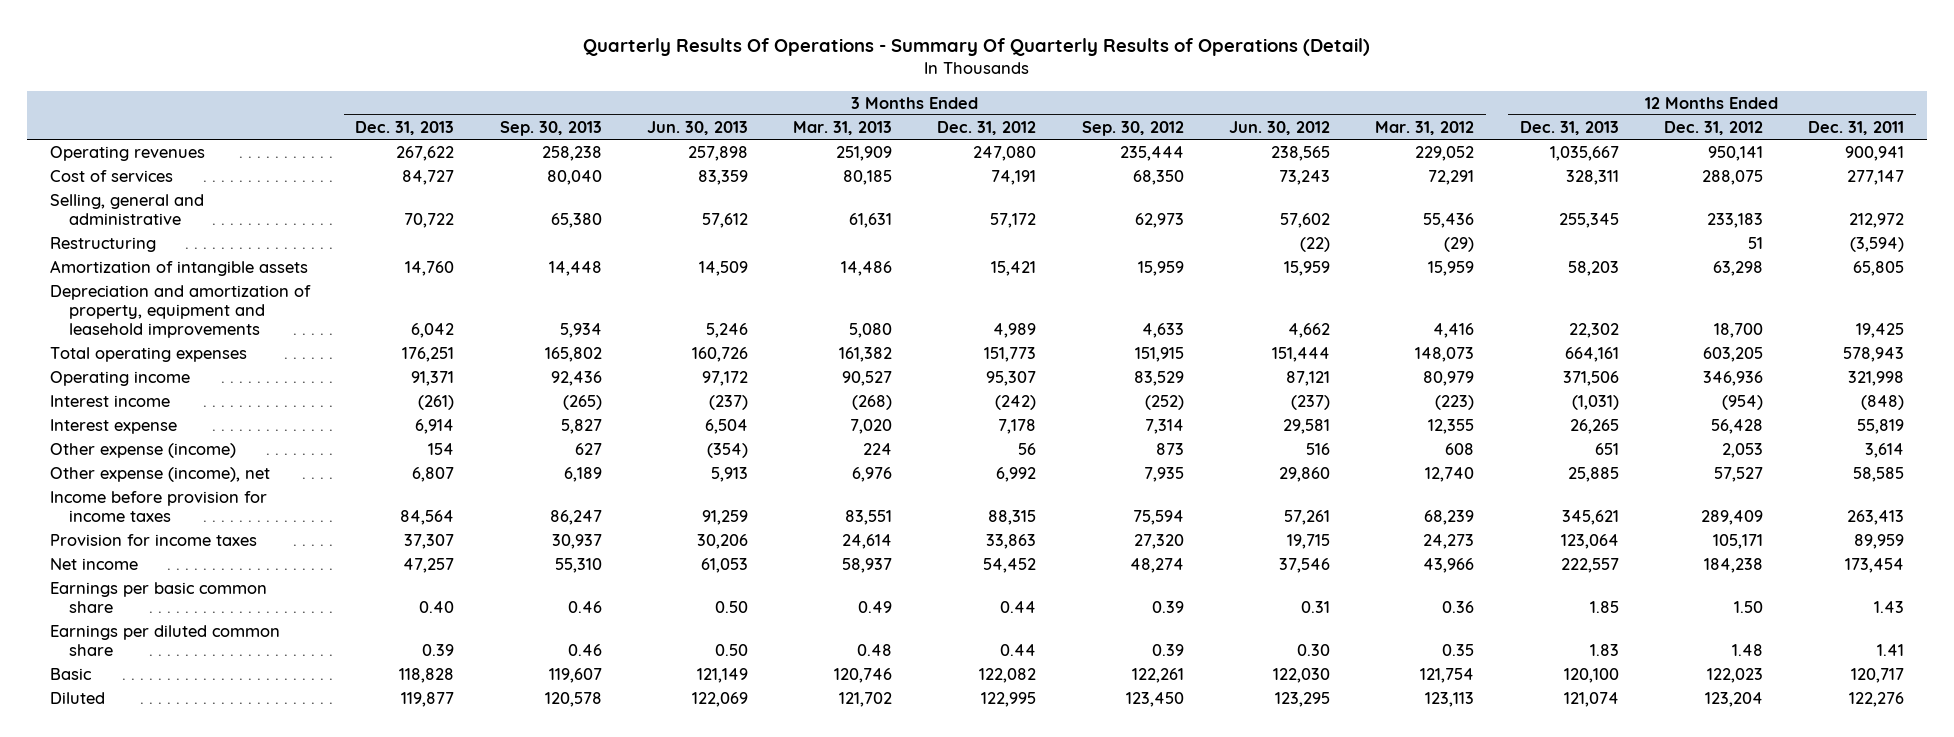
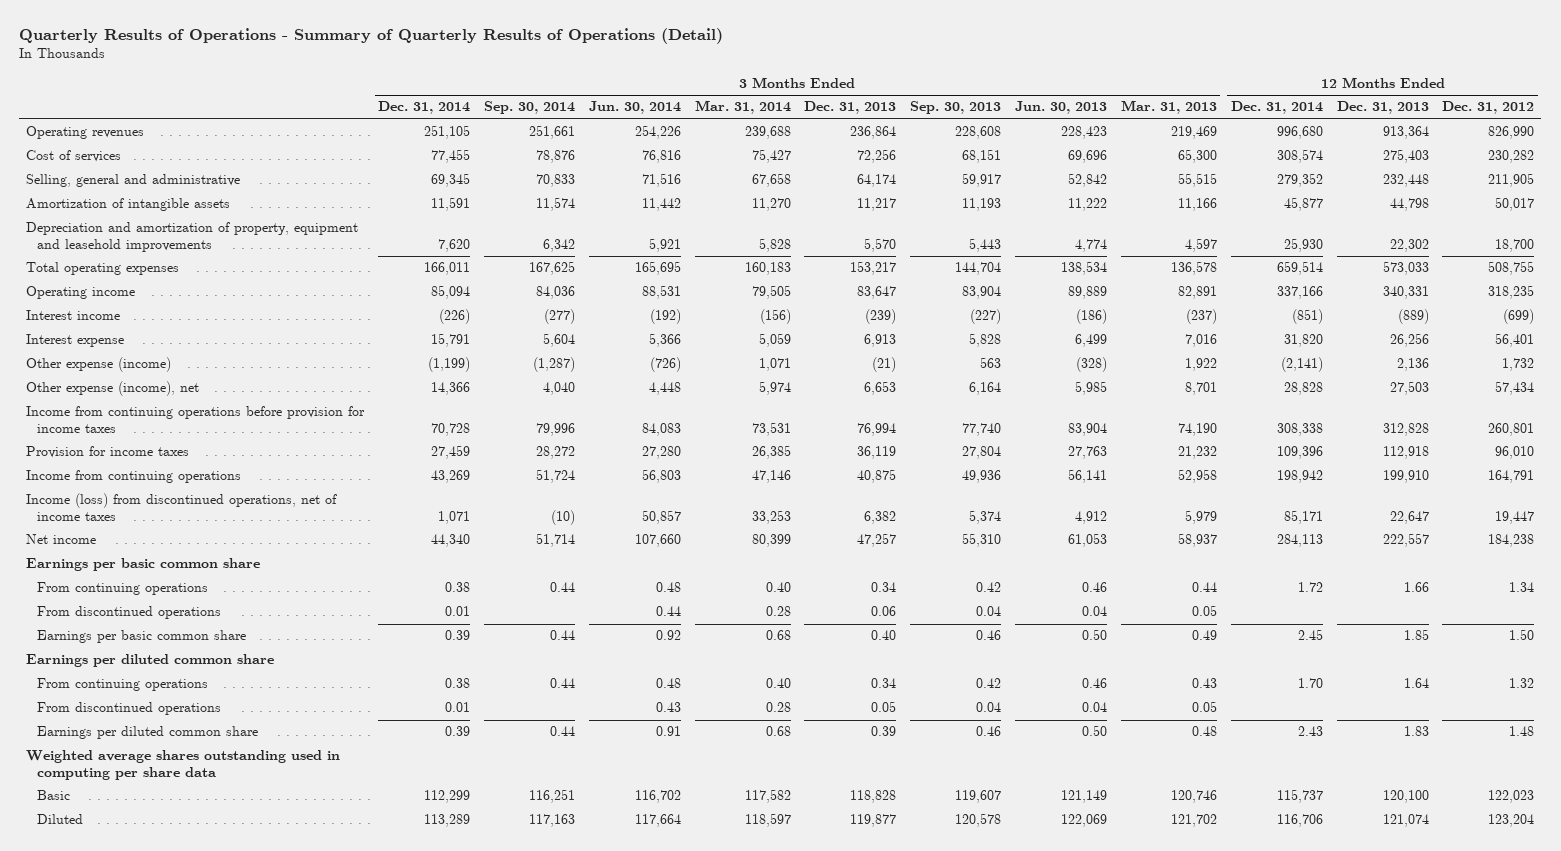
- Quarterly Results Of Operations - Summary Of Quarterly Results of Operations (Detail)
+ Quarterly Results of Operations - Summary of Quarterly Results of Operations (Detail)
- | 3 Months Ended Dec. 31, 2013 | 3 Months Ended Sep. 30, 2013 | 3 Months Ended Jun. 30, 2013 | 3 Months Ended Mar. 31, 2013 | 3 Months Ended Dec. 31, 2012 | 3 Months Ended Sep. 30, 2012 | 3 Months Ended Jun. 30, 2012 | 3 Months Ended Mar. 31, 2012 | 12 Months Ended Dec. 31, 2013 | 12 Months Ended Dec. 31, 2012 | 12 Months Ended Dec. 31, 2011
+ | 3 Months Ended Dec. 31, 2014 | 3 Months Ended Sep. 30, 2014 | 3 Months Ended Jun. 30, 2014 | 3 Months Ended Mar. 31, 2014 | 3 Months Ended Dec. 31, 2013 | 3 Months Ended Sep. 30, 2013 | 3 Months Ended Jun. 30, 2013 | 3 Months Ended Mar. 31, 2013 | 12 Months Ended Dec. 31, 2014 | 12 Months Ended Dec. 31, 2013 | 12 Months Ended Dec. 31, 2012
- Operating revenues | 267,622 | 258,238 | 257,898 | 251,909 | 247,080 | 235,444 | 238,565 | 229,052 | 1,035,667 | 950,141 | 900,941
- Cost of services | 84,727 | 80,040 | 83,359 | 80,185 | 74,191 | 68,350 | 73,243 | 72,291 | 328,311 | 288,075 | 277,147
- Selling, general and administrative | 70,722 | 65,380 | 57,612 | 61,631 | 57,172 | 62,973 | 57,602 | 55,436 | 255,345 | 233,183 | 212,972
- Restructuring | | | | | | | (22) | (29) | | 51 | (3,594)
- Amortization of intangible assets | 14,760 | 14,448 | 14,509 | 14,486 | 15,421 | 15,959 | 15,959 | 15,959 | 58,203 | 63,298 | 65,805
- Depreciation and amortization of property, equipment and leasehold improvements | 6,042 | 5,934 | 5,246 | 5,080 | 4,989 | 4,633 | 4,662 | 4,416 | 22,302 | 18,700 | 19,425
- Total operating expenses | 176,251 | 165,802 | 160,726 | 161,382 | 151,773 | 151,915 | 151,444 | 148,073 | 664,161 | 603,205 | 578,943
- Operating income | 91,371 | 92,436 | 97,172 | 90,527 | 95,307 | 83,529 | 87,121 | 80,979 | 371,506 | 346,936 | 321,998
- Interest income | (261) | (265) | (237) | (268) | (242) | (252) | (237) | (223) | (1,031) | (954) | (848)
- Interest expense | 6,914 | 5,827 | 6,504 | 7,020 | 7,178 | 7,314 | 29,581 | 12,355 | 26,265 | 56,428 | 55,819
- Other expense (income) | 154 | 627 | (354) | 224 | 56 | 873 | 516 | 608 | 651 | 2,053 | 3,614
- Other expense (income), net | 6,807 | 6,189 | 5,913 | 6,976 | 6,992 | 7,935 | 29,860 | 12,740 | 25,885 | 57,527 | 58,585
- Income before provision for income taxes | 84,564 | 86,247 | 91,259 | 83,551 | 88,315 | 75,594 | 57,261 | 68,239 | 345,621 | 289,409 | 263,413
- Provision for income taxes | 37,307 | 30,937 | 30,206 | 24,614 | 33,863 | 27,320 | 19,715 | 24,273 | 123,064 | 105,171 | 89,959
+ Operating revenues | 251,105 | 251,661 | 254,226 | 239,688 | 236,864 | 228,608 | 228,423 | 219,469 | 996,680 | 913,364 | 826,990
+ Cost of services | 77,455 | 78,876 | 76,816 | 75,427 | 72,256 | 68,151 | 69,696 | 65,300 | 308,574 | 275,403 | 230,282
+ Selling, general and administrative | 69,345 | 70,833 | 71,516 | 67,658 | 64,174 | 59,917 | 52,842 | 55,515 | 279,352 | 232,448 | 211,905
+ Amortization of intangible assets | 11,591 | 11,574 | 11,442 | 11,270 | 11,217 | 11,193 | 11,222 | 11,166 | 45,877 | 44,798 | 50,017
+ Depreciation and amortization of property, equipment and leasehold improvements | 7,620 | 6,342 | 5,921 | 5,828 | 5,570 | 5,443 | 4,774 | 4,597 | 25,930 | 22,302 | 18,700
+ Total operating expenses | 166,011 | 167,625 | 165,695 | 160,183 | 153,217 | 144,704 | 138,534 | 136,578 | 659,514 | 573,033 | 508,755
+ Operating income | 85,094 | 84,036 | 88,531 | 79,505 | 83,647 | 83,904 | 89,889 | 82,891 | 337,166 | 340,331 | 318,235
+ Interest income | (226) | (277) | (192) | (156) | (239) | (227) | (186) | (237) | (851) | (889) | (699)
+ Interest expense | 15,791 | 5,604 | 5,366 | 5,059 | 6,913 | 5,828 | 6,499 | 7,016 | 31,820 | 26,256 | 56,401
+ Other expense (income) | (1,199) | (1,287) | (726) | 1,071 | (21) | 563 | (328) | 1,922 | (2,141) | 2,136 | 1,732
+ Other expense (income), net | 14,366 | 4,040 | 4,448 | 5,974 | 6,653 | 6,164 | 5,985 | 8,701 | 28,828 | 27,503 | 57,434
+ Income from continuing operations before provision for income taxes | 70,728 | 79,996 | 84,083 | 73,531 | 76,994 | 77,740 | 83,904 | 74,190 | 308,338 | 312,828 | 260,801
+ Provision for income taxes | 27,459 | 28,272 | 27,280 | 26,385 | 36,119 | 27,804 | 27,763 | 21,232 | 109,396 | 112,918 | 96,010
+ Income from continuing operations | 43,269 | 51,724 | 56,803 | 47,146 | 40,875 | 49,936 | 56,141 | 52,958 | 198,942 | 199,910 | 164,791
+ Income (loss) from discontinued operations, net of income taxes | 1,071 | (10) | 50,857 | 33,253 | 6,382 | 5,374 | 4,912 | 5,979 | 85,171 | 22,647 | 19,447
+ Earnings per basic common share
+ From continuing operations | 0.38 | 0.44 | 0.48 | 0.40 | 0.34 | 0.42 | 0.46 | 0.44 | 1.72 | 1.66 | 1.34
+ From discontinued operations | 0.01 | | 0.44 | 0.28 | 0.06 | 0.04 | 0.04 | 0.05 | | |
+ Earnings per diluted common share
+ From continuing operations | 0.38 | 0.44 | 0.48 | 0.40 | 0.34 | 0.42 | 0.46 | 0.43 | 1.70 | 1.64 | 1.32
+ From discontinued operations | 0.01 | | 0.43 | 0.28 | 0.05 | 0.04 | 0.04 | 0.05 | | |
+ Weighted average shares outstanding used in computing per share data

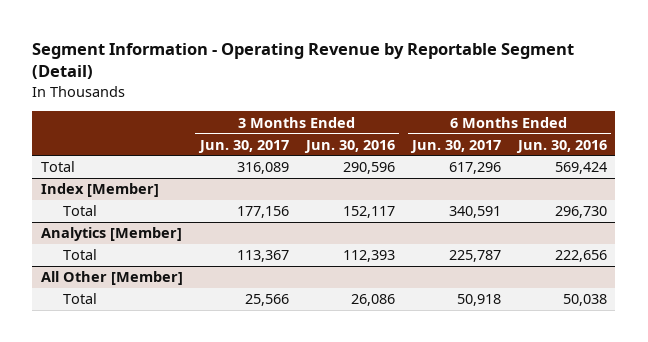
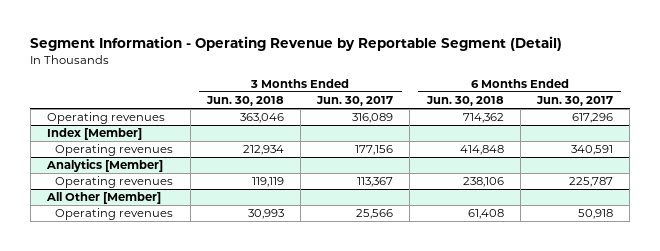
- | 3 Months Ended Jun. 30, 2017 | 3 Months Ended Jun. 30, 2016 | 6 Months Ended Jun. 30, 2017 | 6 Months Ended Jun. 30, 2016
+ | 3 Months Ended Jun. 30, 2018 | 3 Months Ended Jun. 30, 2017 | 6 Months Ended Jun. 30, 2018 | 6 Months Ended Jun. 30, 2017
- Total | 316,089 | 290,596 | 617,296 | 569,424
+ Operating revenues | 363,046 | 316,089 | 714,362 | 617,296
@ Index [Member]
- Total | 177,156 | 152,117 | 340,591 | 296,730
+ Operating revenues | 212,934 | 177,156 | 414,848 | 340,591
@ Analytics [Member]
- Total | 113,367 | 112,393 | 225,787 | 222,656
+ Operating revenues | 119,119 | 113,367 | 238,106 | 225,787
@ All Other [Member]
- Total | 25,566 | 26,086 | 50,918 | 50,038
+ Operating revenues | 30,993 | 25,566 | 61,408 | 50,918

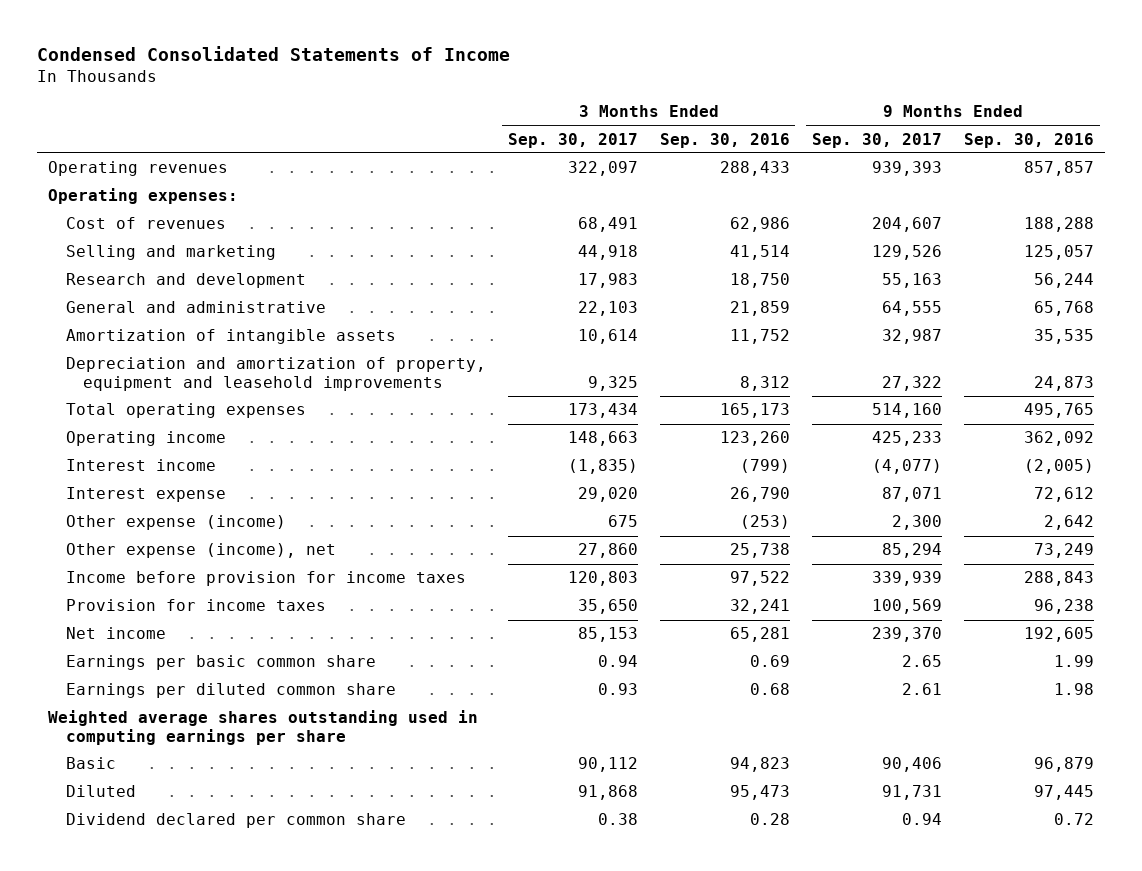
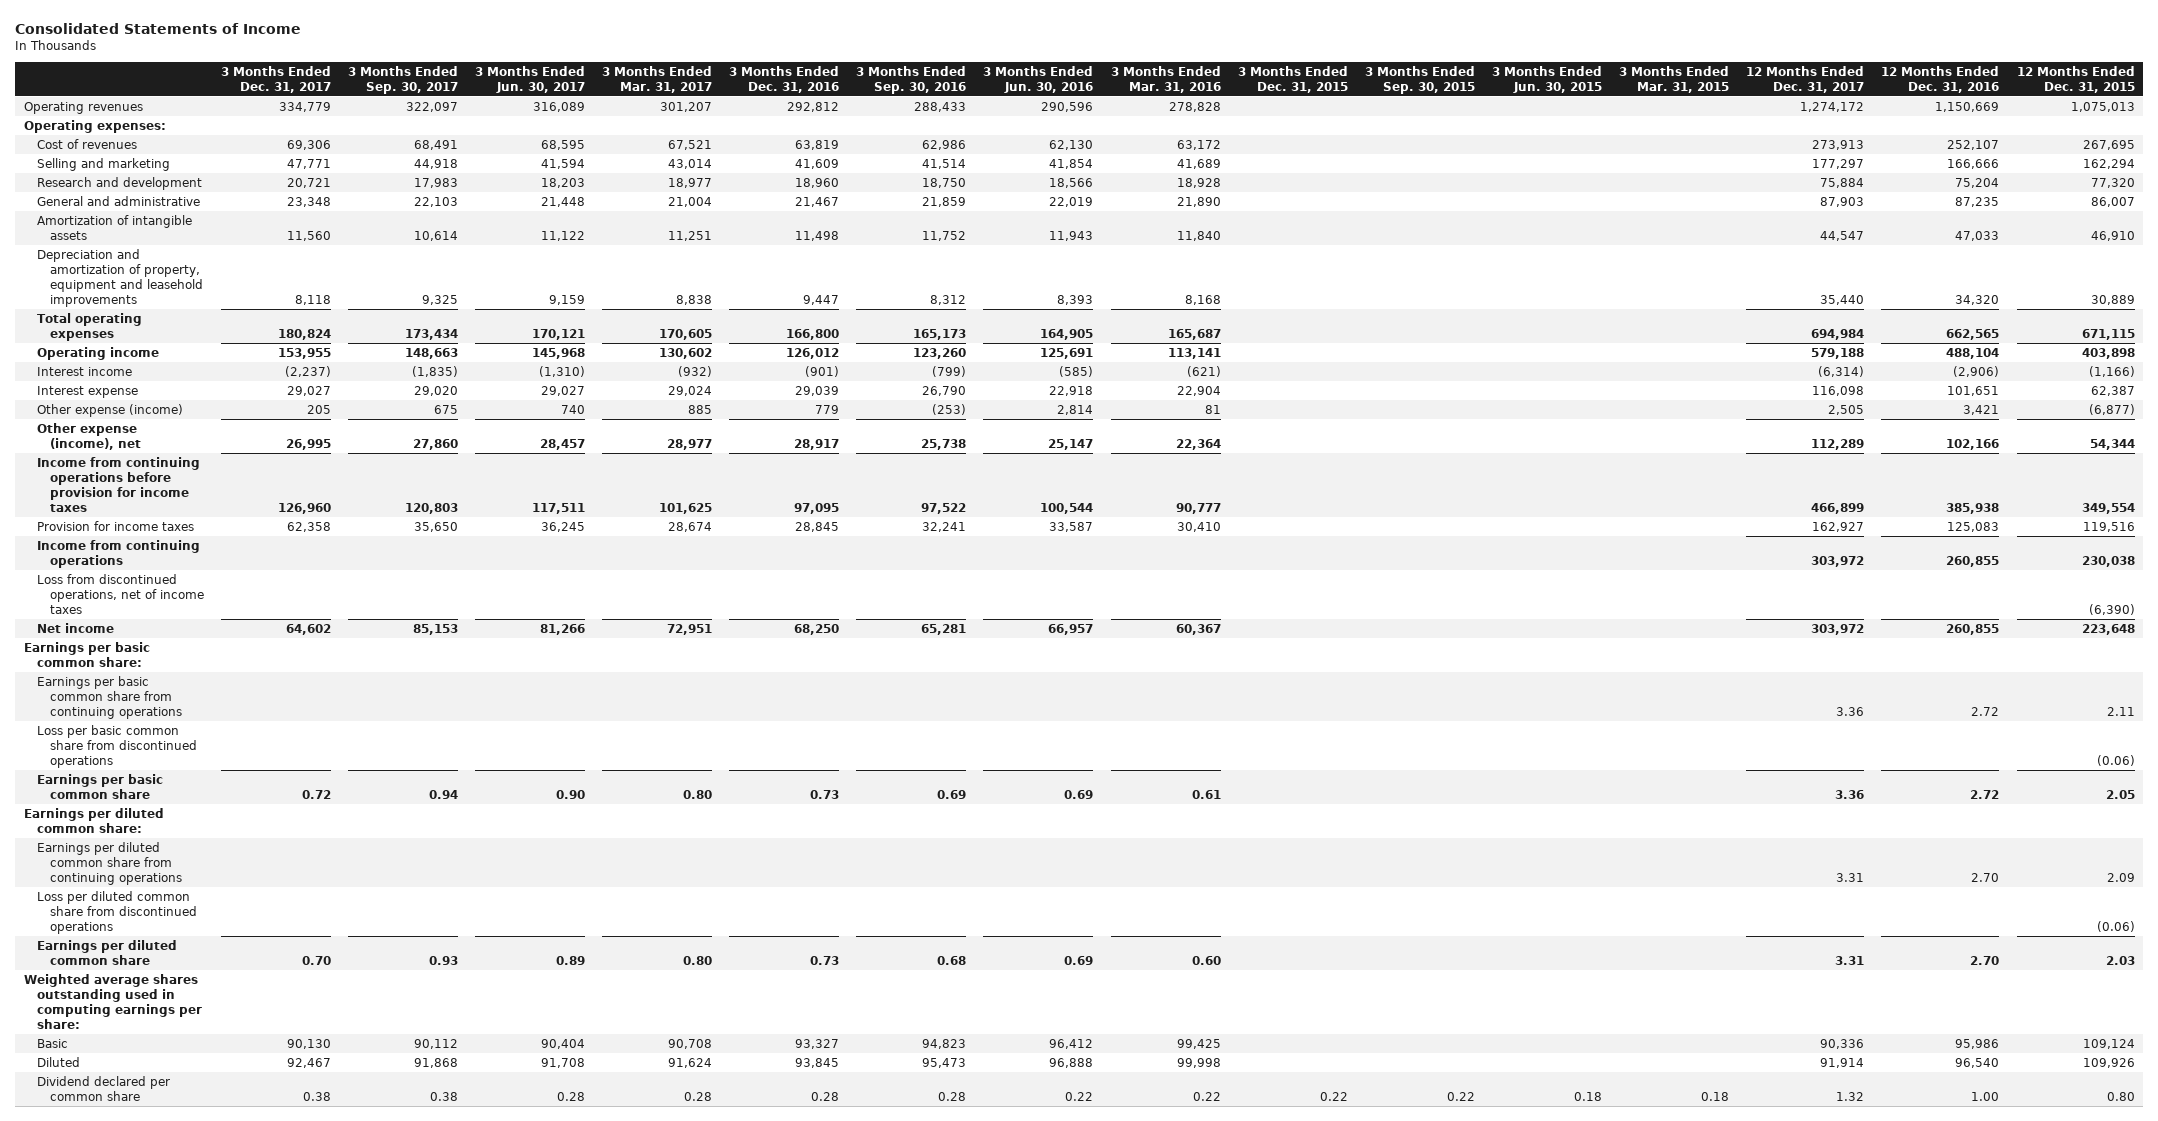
- Condensed Consolidated Statements of Income
+ Consolidated Statements of Income
- | 3 Months Ended Sep. 30, 2017 | 3 Months Ended Sep. 30, 2016 | 9 Months Ended Sep. 30, 2017 | 9 Months Ended Sep. 30, 2016
+ | 3 Months Ended Dec. 31, 2017 | 3 Months Ended Sep. 30, 2017 | 3 Months Ended Jun. 30, 2017 | 3 Months Ended Mar. 31, 2017 | 3 Months Ended Dec. 31, 2016 | 3 Months Ended Sep. 30, 2016 | 3 Months Ended Jun. 30, 2016 | 3 Months Ended Mar. 31, 2016 | 3 Months Ended Dec. 31, 2015 | 3 Months Ended Sep. 30, 2015 | 3 Months Ended Jun. 30, 2015 | 3 Months Ended Mar. 31, 2015 | 12 Months Ended Dec. 31, 2017 | 12 Months Ended Dec. 31, 2016 | 12 Months Ended Dec. 31, 2015
- Income before provision for income taxes | 120,803 | 97,522 | 339,939 | 288,843
+ Income from continuing operations before provision for income taxes | 126,960 | 120,803 | 117,511 | 101,625 | 97,095 | 97,522 | 100,544 | 90,777 | | | | | 466,899 | 385,938 | 349,554
+ Income from continuing operations | | | | | | | | | | | | | 303,972 | 260,855 | 230,038
+ Loss from discontinued operations, net of income taxes | | | | | | | | | | | | | | | (6,390)
+ Earnings per basic common share:
+ Earnings per basic common share from continuing operations | | | | | | | | | | | | | 3.36 | 2.72 | 2.11
+ Loss per basic common share from discontinued operations | | | | | | | | | | | | | | | (0.06)
+ Earnings per diluted common share:
+ Earnings per diluted common share from continuing operations | | | | | | | | | | | | | 3.31 | 2.70 | 2.09
+ Loss per diluted common share from discontinued operations | | | | | | | | | | | | | | | (0.06)
- Weighted average shares outstanding used in computing earnings per share
+ Weighted average shares outstanding used in computing earnings per share:

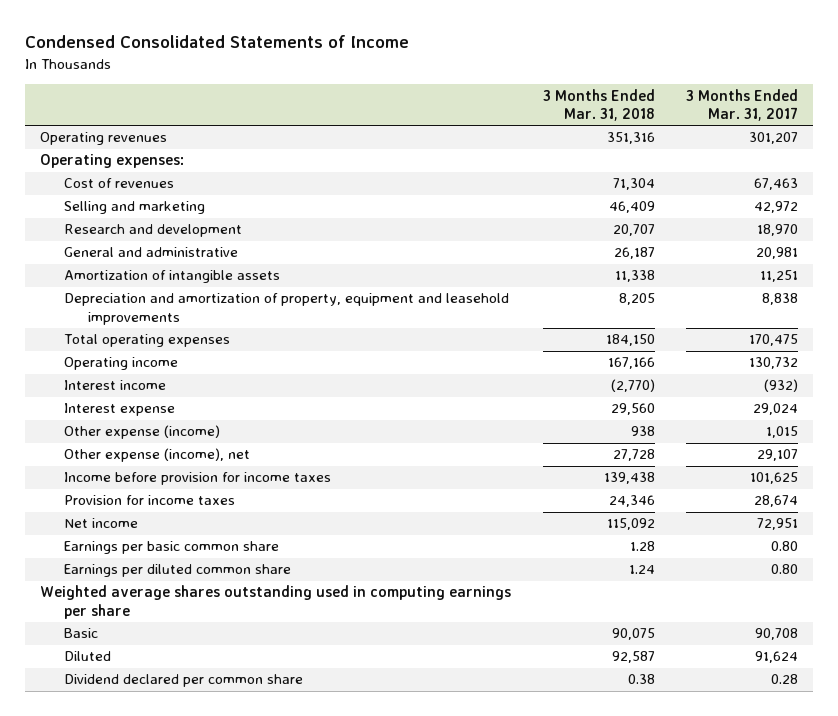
- Consolidated Statements of Income
+ Condensed Consolidated Statements of Income
- | 3 Months Ended Dec. 31, 2017 | 3 Months Ended Sep. 30, 2017 | 3 Months Ended Jun. 30, 2017 | 3 Months Ended Mar. 31, 2017 | 3 Months Ended Dec. 31, 2016 | 3 Months Ended Sep. 30, 2016 | 3 Months Ended Jun. 30, 2016 | 3 Months Ended Mar. 31, 2016 | 3 Months Ended Dec. 31, 2015 | 3 Months Ended Sep. 30, 2015 | 3 Months Ended Jun. 30, 2015 | 3 Months Ended Mar. 31, 2015 | 12 Months Ended Dec. 31, 2017 | 12 Months Ended Dec. 31, 2016 | 12 Months Ended Dec. 31, 2015
+ | 3 Months Ended Mar. 31, 2018 | 3 Months Ended Mar. 31, 2017
- Cost of revenues | 69,306 | 68,491 | 68,595 | 67,521 | 63,819 | 62,986 | 62,130 | 63,172 | | | | | 273,913 | 252,107 | 267,695
- Selling and marketing | 47,771 | 44,918 | 41,594 | 43,014 | 41,609 | 41,514 | 41,854 | 41,689 | | | | | 177,297 | 166,666 | 162,294
- Research and development | 20,721 | 17,983 | 18,203 | 18,977 | 18,960 | 18,750 | 18,566 | 18,928 | | | | | 75,884 | 75,204 | 77,320
- General and administrative | 23,348 | 22,103 | 21,448 | 21,004 | 21,467 | 21,859 | 22,019 | 21,890 | | | | | 87,903 | 87,235 | 86,007
+ Cost of revenues | 71,304 | 67,463
+ Selling and marketing | 46,409 | 42,972
+ Research and development | 20,707 | 18,970
+ General and administrative | 26,187 | 20,981
- Total operating expenses | 180,824 | 173,434 | 170,121 | 170,605 | 166,800 | 165,173 | 164,905 | 165,687 | | | | | 694,984 | 662,565 | 671,115
- Operating income | 153,955 | 148,663 | 145,968 | 130,602 | 126,012 | 123,260 | 125,691 | 113,141 | | | | | 579,188 | 488,104 | 403,898
+ Total operating expenses | 184,150 | 170,475
+ Operating income | 167,166 | 130,732
- Other expense (income) | 205 | 675 | 740 | 885 | 779 | (253) | 2,814 | 81 | | | | | 2,505 | 3,421 | (6,877)
- Other expense (income), net | 26,995 | 27,860 | 28,457 | 28,977 | 28,917 | 25,738 | 25,147 | 22,364 | | | | | 112,289 | 102,166 | 54,344
- Income from continuing operations before provision for income taxes | 126,960 | 120,803 | 117,511 | 101,625 | 97,095 | 97,522 | 100,544 | 90,777 | | | | | 466,899 | 385,938 | 349,554
+ Other expense (income) | 938 | 1,015
+ Other expense (income), net | 27,728 | 29,107
+ Income before provision for income taxes | 139,438 | 101,625
- Income from continuing operations | | | | | | | | | | | | | 303,972 | 260,855 | 230,038
- Loss from discontinued operations, net of income taxes | | | | | | | | | | | | | | | (6,390)
- Earnings per basic common share:
- Earnings per basic common share from continuing operations | | | | | | | | | | | | | 3.36 | 2.72 | 2.11
- Loss per basic common share from discontinued operations | | | | | | | | | | | | | | | (0.06)
- Earnings per diluted common share:
- Earnings per diluted common share from continuing operations | | | | | | | | | | | | | 3.31 | 2.70 | 2.09
- Loss per diluted common share from discontinued operations | | | | | | | | | | | | | | | (0.06)
- Weighted average shares outstanding used in computing earnings per share:
+ Weighted average shares outstanding used in computing earnings per share

